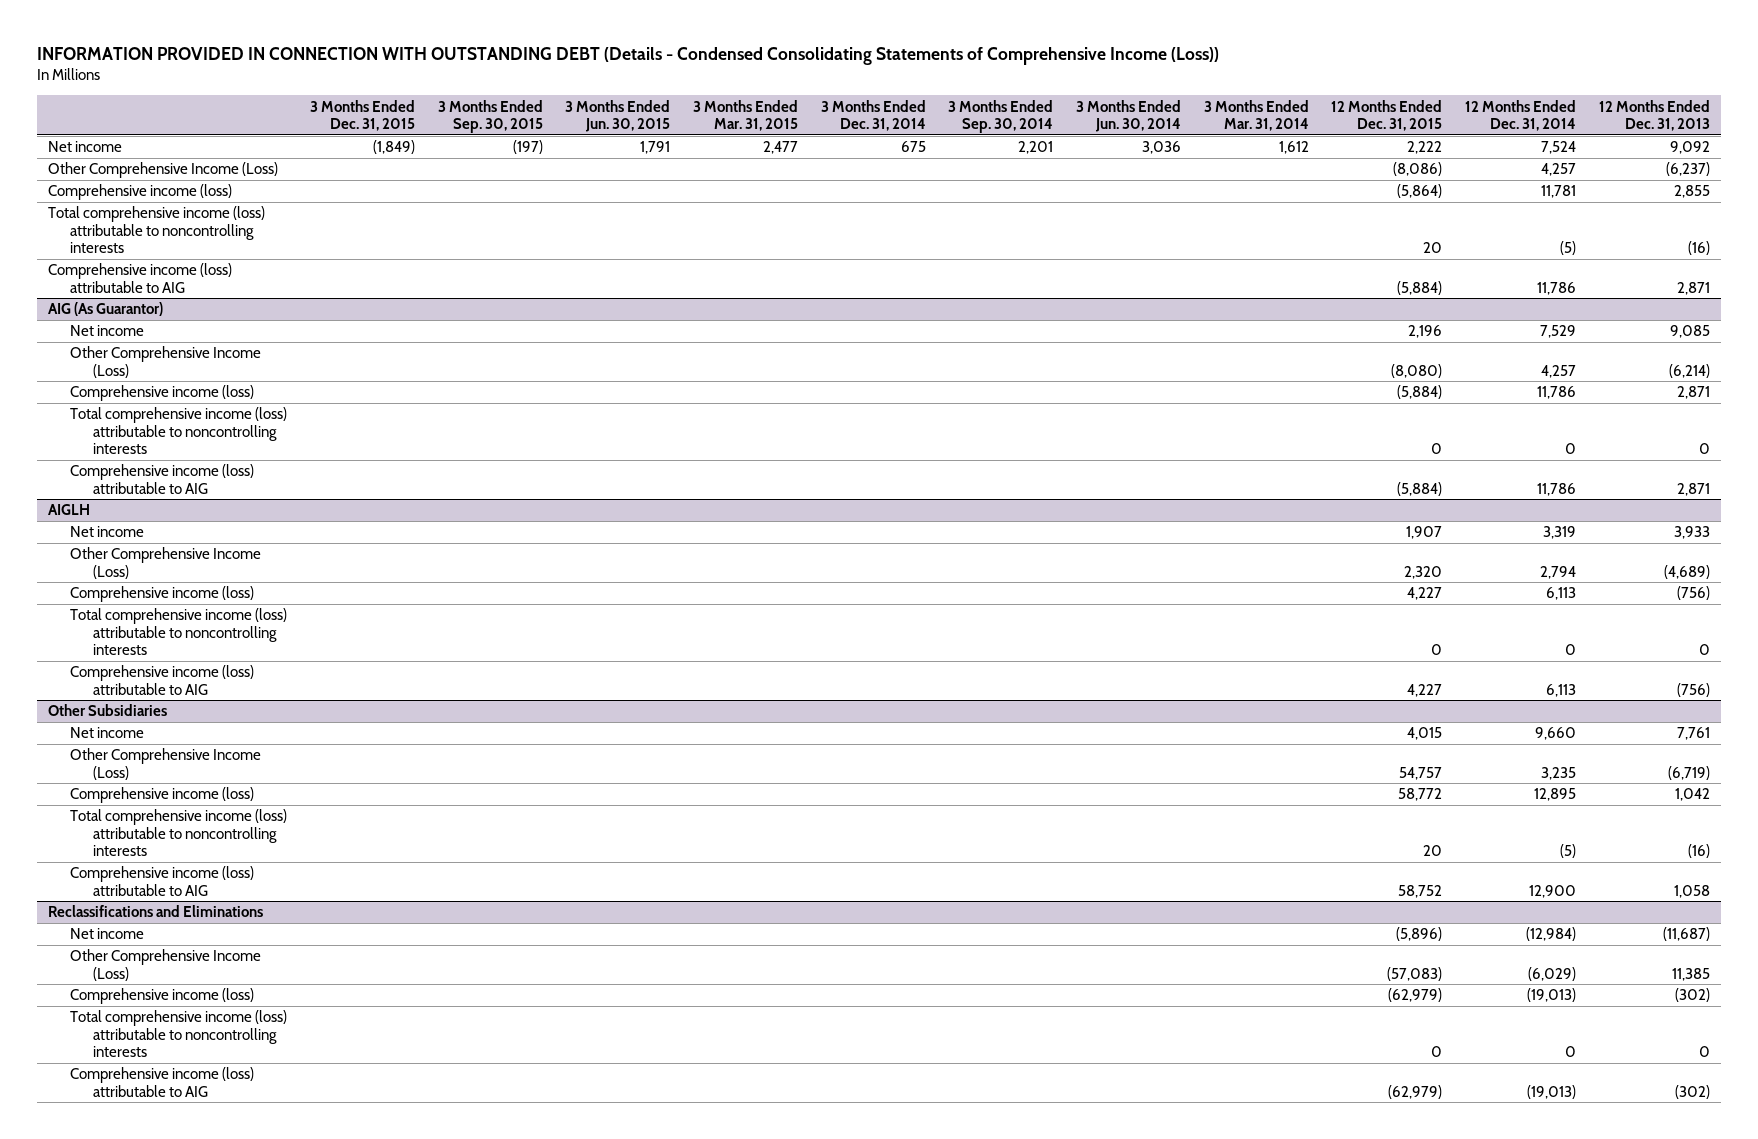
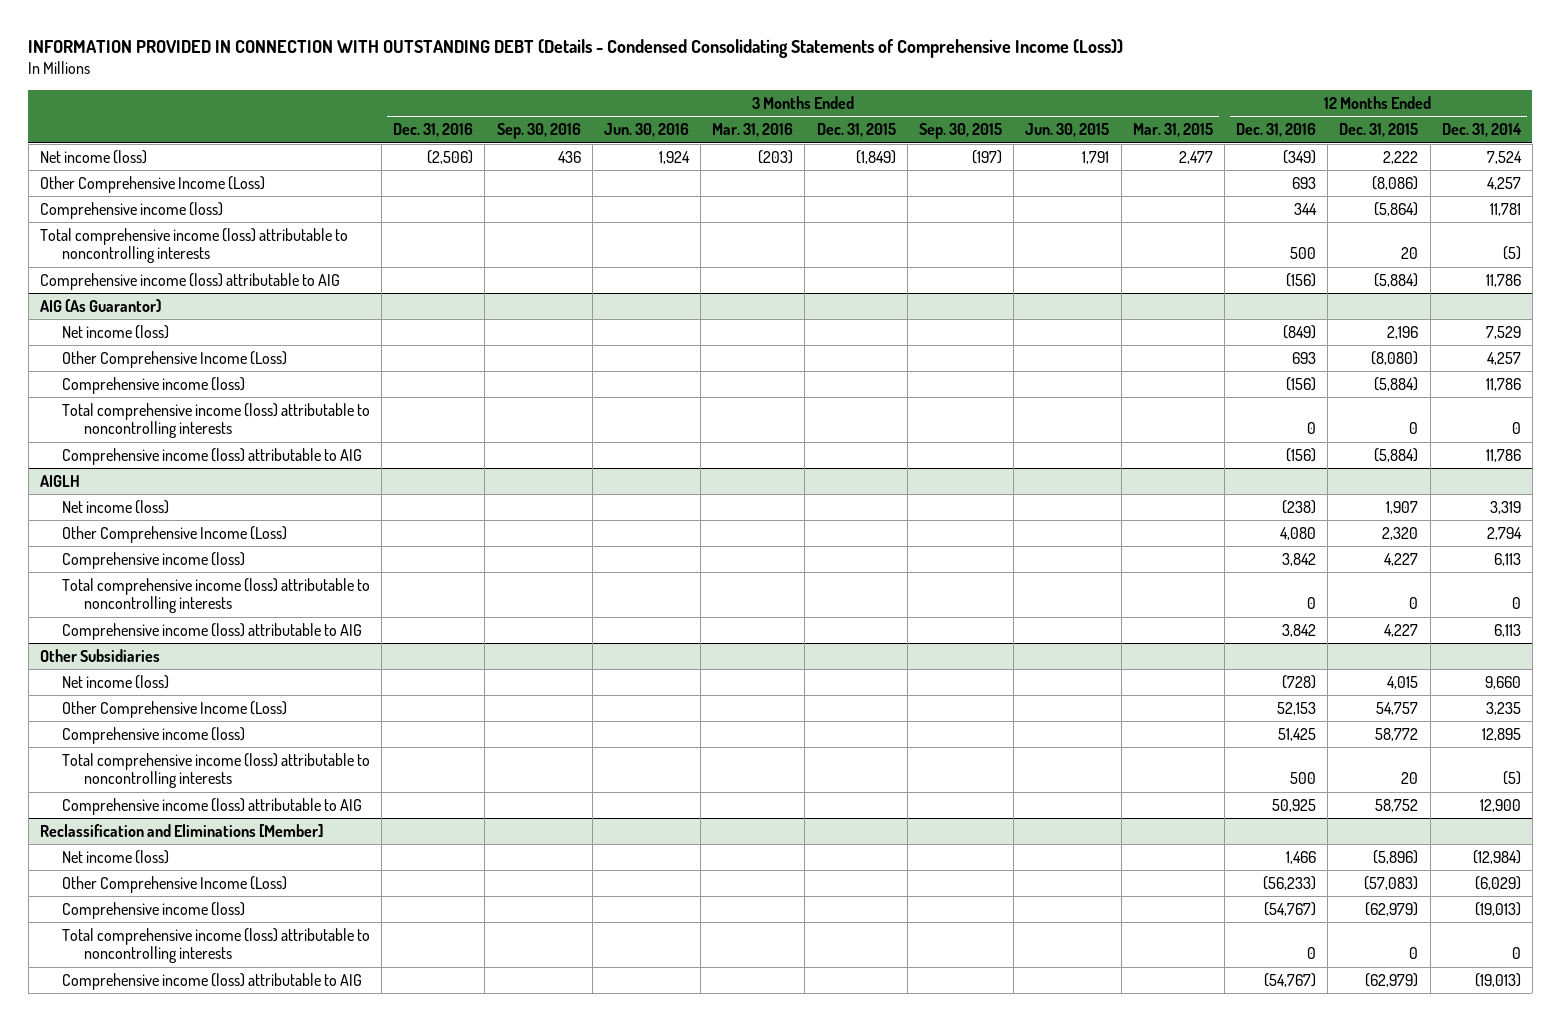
- | 3 Months Ended Dec. 31, 2015 | 3 Months Ended Sep. 30, 2015 | 3 Months Ended Jun. 30, 2015 | 3 Months Ended Mar. 31, 2015 | 3 Months Ended Dec. 31, 2014 | 3 Months Ended Sep. 30, 2014 | 3 Months Ended Jun. 30, 2014 | 3 Months Ended Mar. 31, 2014 | 12 Months Ended Dec. 31, 2015 | 12 Months Ended Dec. 31, 2014 | 12 Months Ended Dec. 31, 2013
+ | 3 Months Ended Dec. 31, 2016 | 3 Months Ended Sep. 30, 2016 | 3 Months Ended Jun. 30, 2016 | 3 Months Ended Mar. 31, 2016 | 3 Months Ended Dec. 31, 2015 | 3 Months Ended Sep. 30, 2015 | 3 Months Ended Jun. 30, 2015 | 3 Months Ended Mar. 31, 2015 | 12 Months Ended Dec. 31, 2016 | 12 Months Ended Dec. 31, 2015 | 12 Months Ended Dec. 31, 2014
- Net income | (1,849) | (197) | 1,791 | 2,477 | 675 | 2,201 | 3,036 | 1,612 | 2,222 | 7,524 | 9,092
+ Net income (loss) | (2,506) | 436 | 1,924 | (203) | (1,849) | (197) | 1,791 | 2,477 | (349) | 2,222 | 7,524
@ AIG (As Guarantor)
- Net income | | | | | | | | | 2,196 | 7,529 | 9,085
+ Net income (loss) | | | | | | | | | (849) | 2,196 | 7,529
@ AIGLH
- Net income | | | | | | | | | 1,907 | 3,319 | 3,933
+ Net income (loss) | | | | | | | | | (238) | 1,907 | 3,319
@ Other Subsidiaries
- Net income | | | | | | | | | 4,015 | 9,660 | 7,761
+ Net income (loss) | | | | | | | | | (728) | 4,015 | 9,660
- Reclassifications and Eliminations
- Net income | | | | | | | | | (5,896) | (12,984) | (11,687)
+ Reclassification and Eliminations [Member]
+ Net income (loss) | | | | | | | | | 1,466 | (5,896) | (12,984)

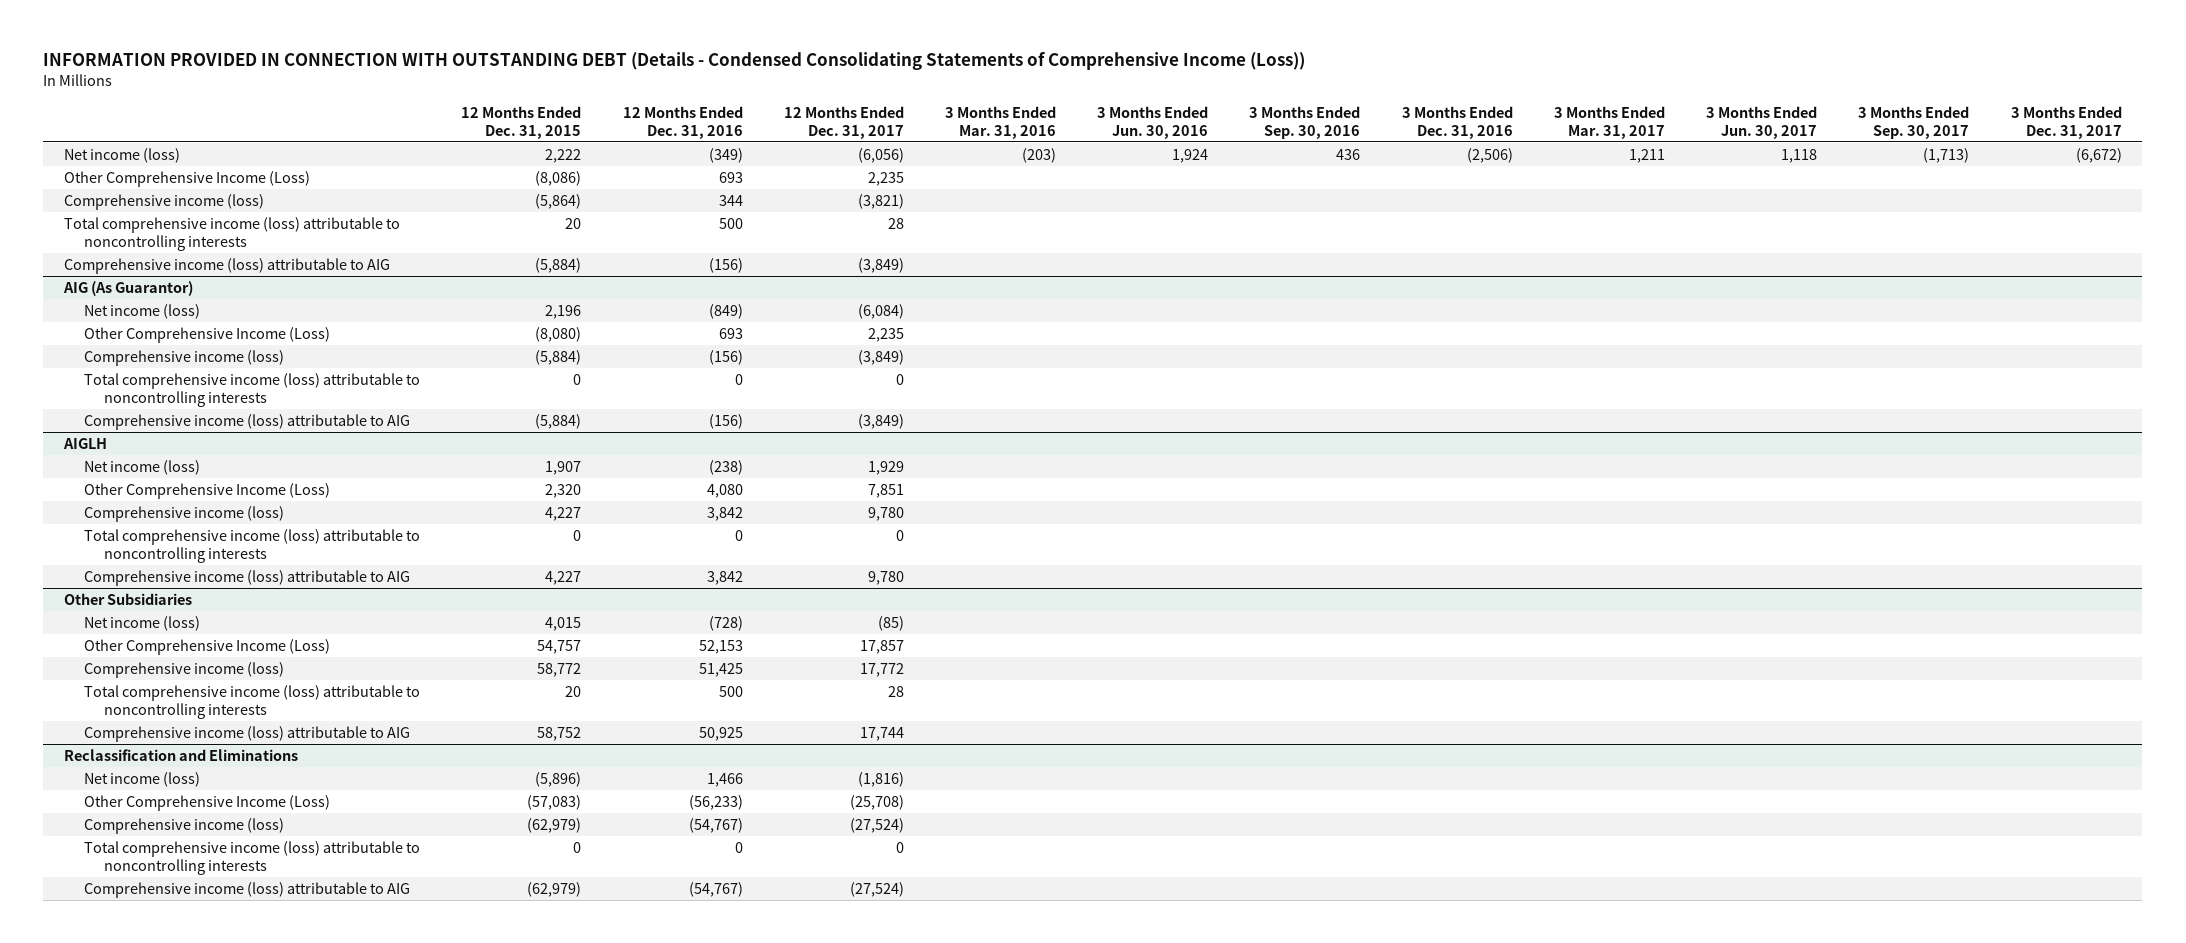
- | 3 Months Ended Dec. 31, 2016 | 3 Months Ended Sep. 30, 2016 | 3 Months Ended Jun. 30, 2016 | 3 Months Ended Mar. 31, 2016 | 3 Months Ended Dec. 31, 2015 | 3 Months Ended Sep. 30, 2015 | 3 Months Ended Jun. 30, 2015 | 3 Months Ended Mar. 31, 2015 | 12 Months Ended Dec. 31, 2016 | 12 Months Ended Dec. 31, 2015 | 12 Months Ended Dec. 31, 2014
+ | 12 Months Ended Dec. 31, 2015 | 12 Months Ended Dec. 31, 2016 | 12 Months Ended Dec. 31, 2017 | 3 Months Ended Mar. 31, 2016 | 3 Months Ended Jun. 30, 2016 | 3 Months Ended Sep. 30, 2016 | 3 Months Ended Dec. 31, 2016 | 3 Months Ended Mar. 31, 2017 | 3 Months Ended Jun. 30, 2017 | 3 Months Ended Sep. 30, 2017 | 3 Months Ended Dec. 31, 2017
- Reclassification and Eliminations [Member]
+ Reclassification and Eliminations

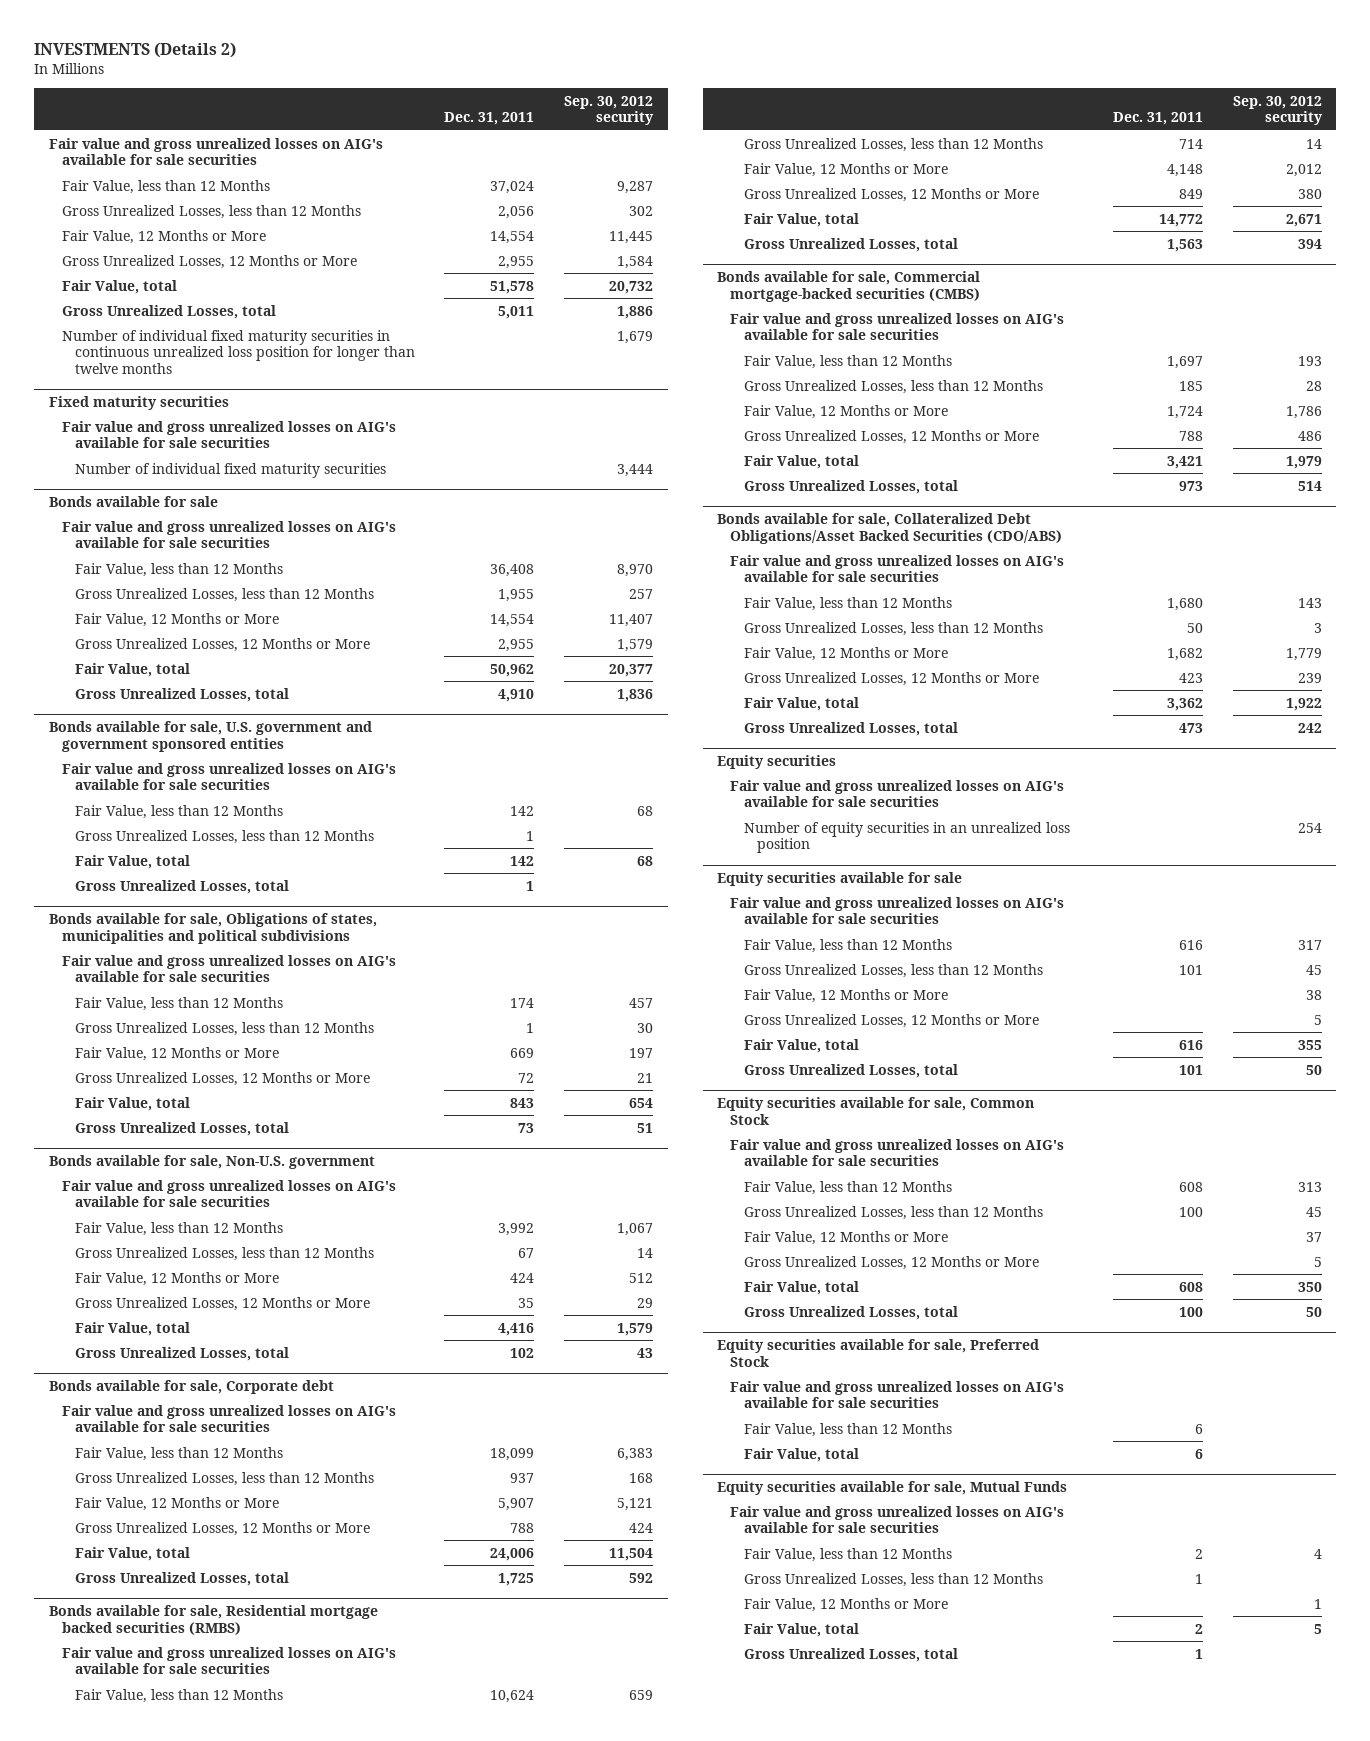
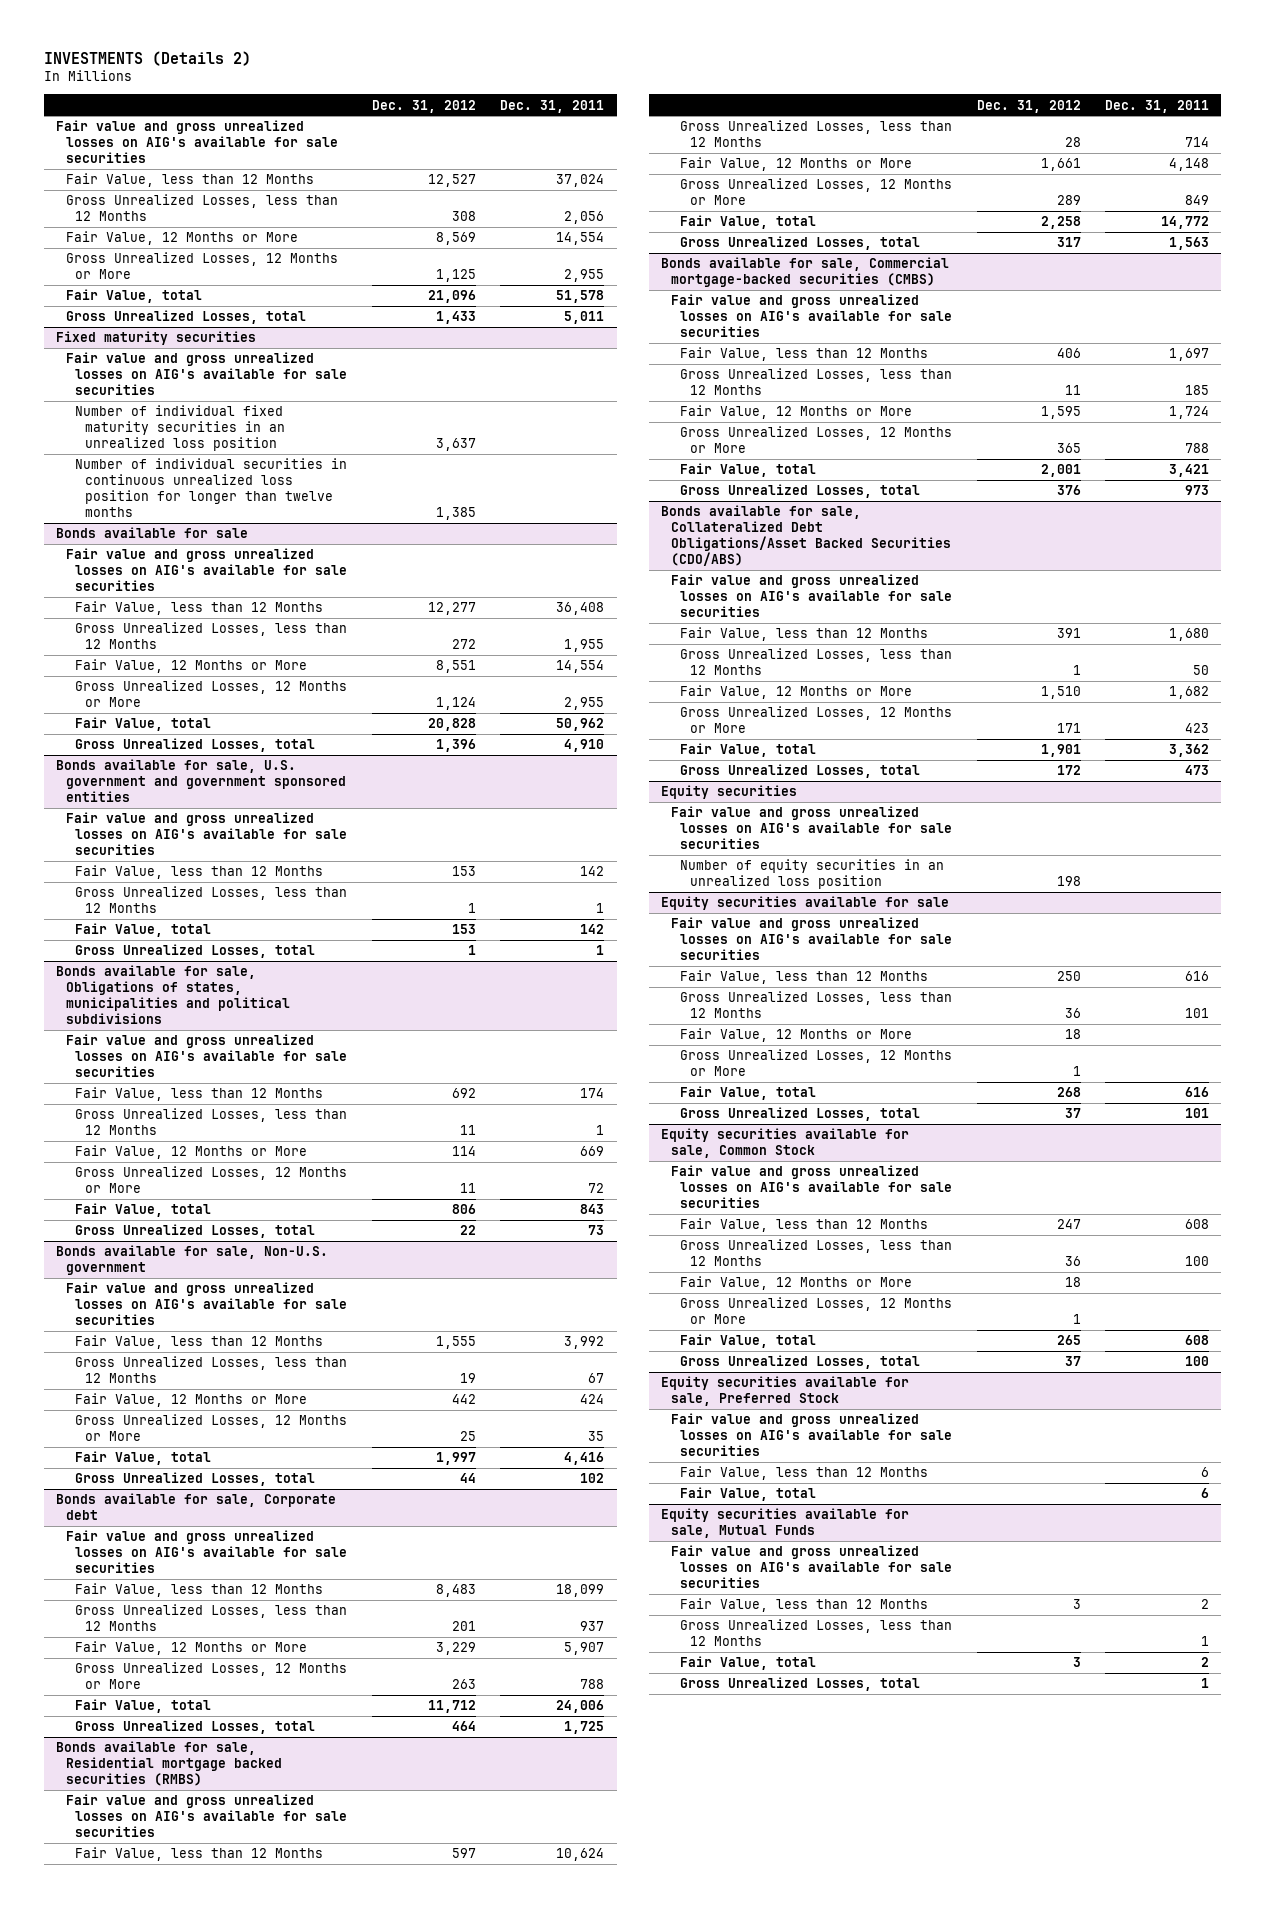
- | Dec. 31, 2011 | Sep. 30, 2012 security
+ | Dec. 31, 2012 | Dec. 31, 2011
- Number of individual fixed maturity securities in continuous unrealized loss position for longer than twelve months | | 1,679
@ Fixed maturity securities
- Number of individual fixed maturity securities | | 3,444
+ Number of individual fixed maturity securities in an unrealized loss position | 3,637 |
+ Number of individual securities in continuous unrealized loss position for longer than twelve months | 1,385 |
@ Equity securities available for sale, Mutual Funds
- Fair Value, 12 Months or More | | 1

